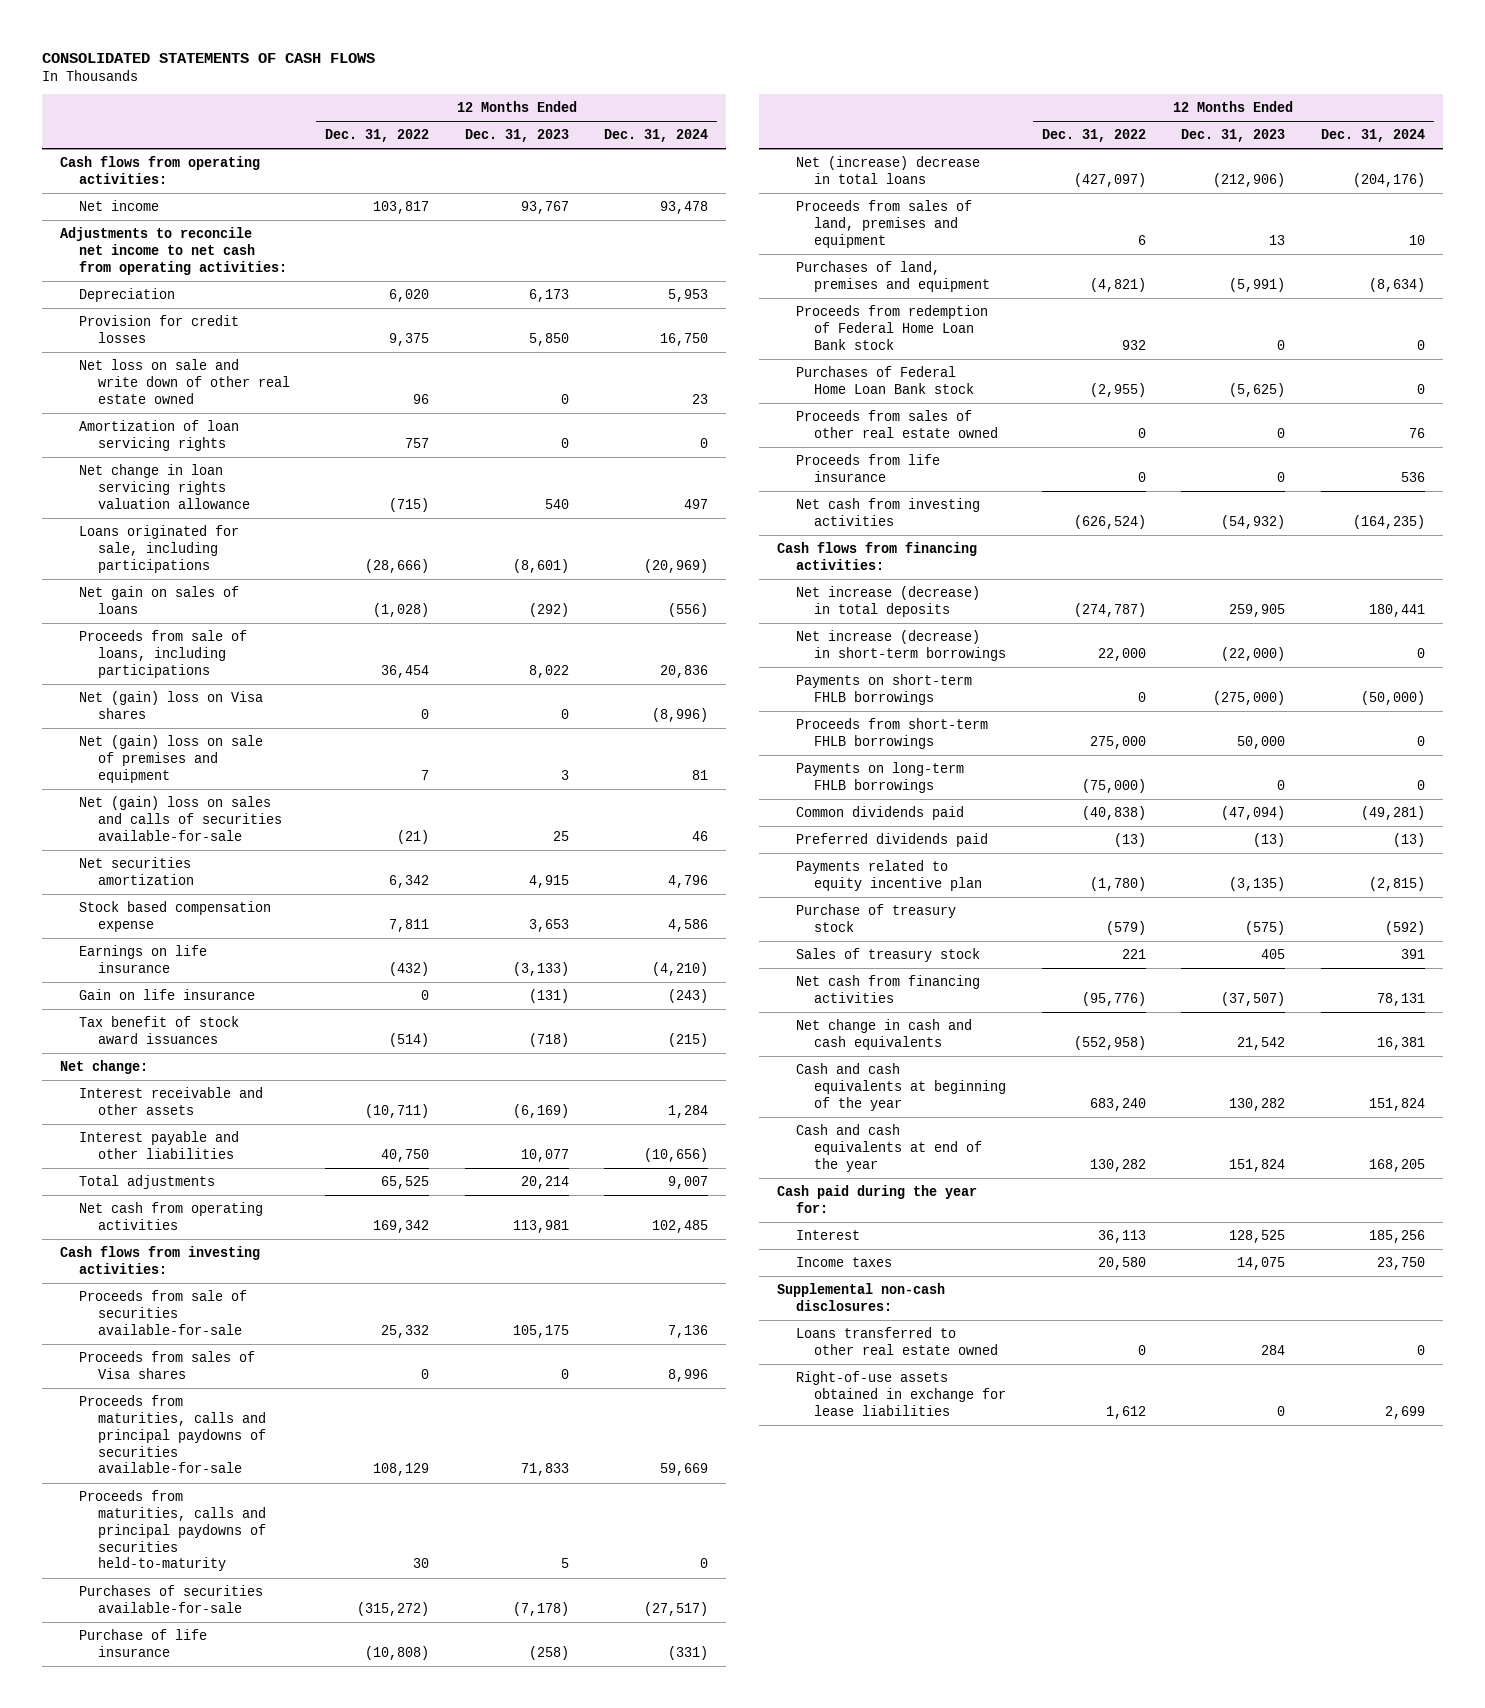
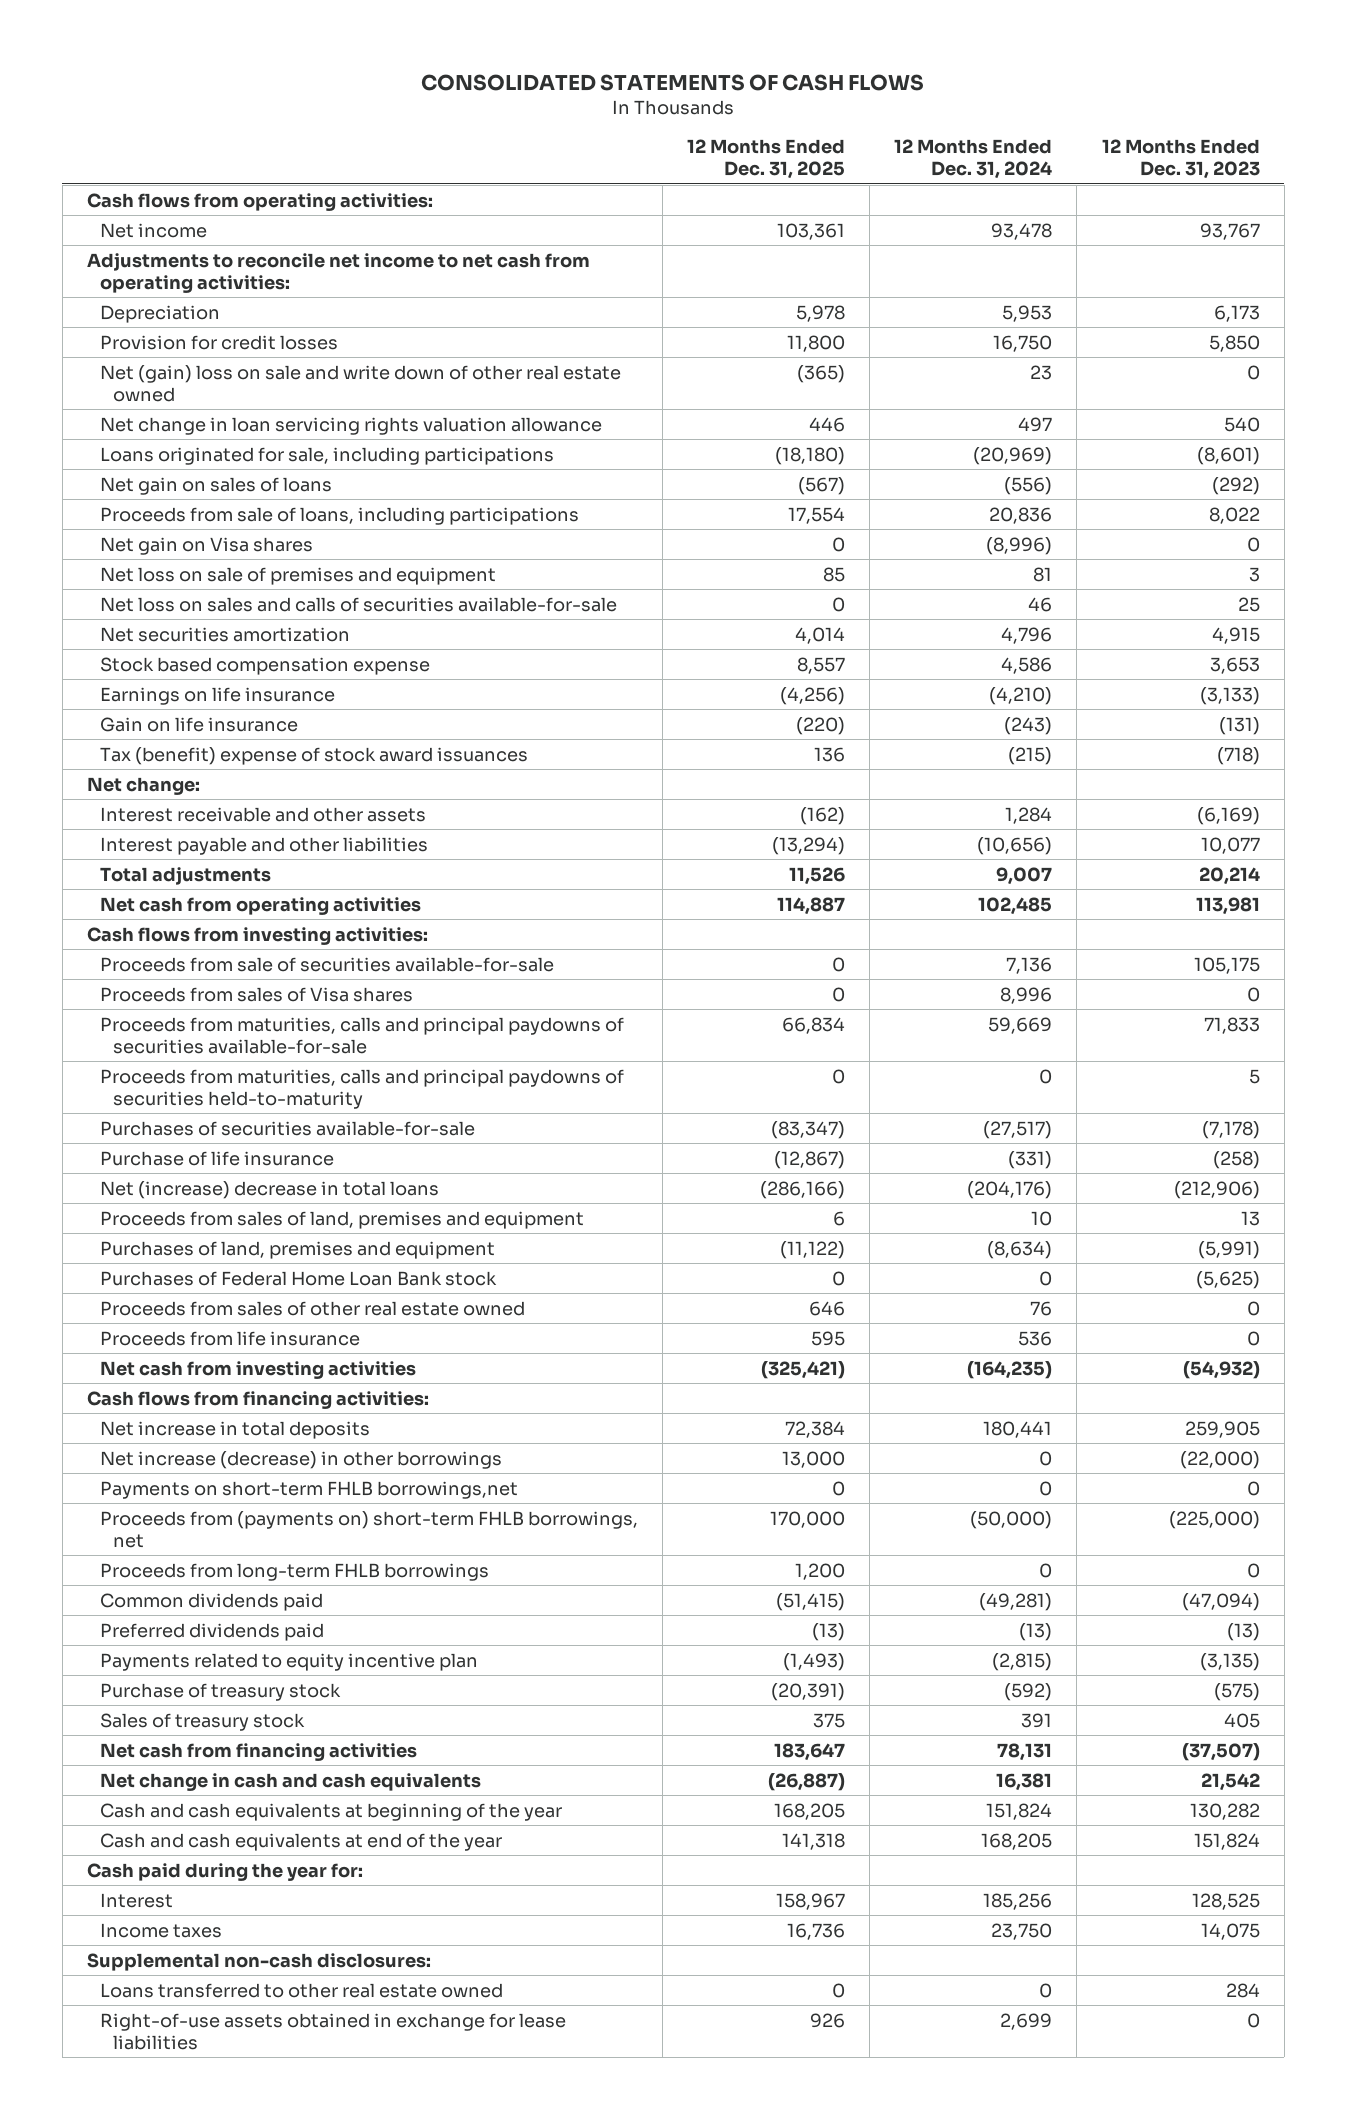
- | 12 Months Ended Dec. 31, 2022 | 12 Months Ended Dec. 31, 2023 | 12 Months Ended Dec. 31, 2024
+ | 12 Months Ended Dec. 31, 2025 | 12 Months Ended Dec. 31, 2024 | 12 Months Ended Dec. 31, 2023
- Net loss on sale and write down of other real estate owned | 96 | 0 | 23
- Amortization of loan servicing rights | 757 | 0 | 0
+ Net (gain) loss on sale and write down of other real estate owned | (365) | 23 | 0
- Net (gain) loss on Visa shares | 0 | 0 | (8,996)
- Net (gain) loss on sale of premises and equipment | 7 | 3 | 81
- Net (gain) loss on sales and calls of securities available-for-sale | (21) | 25 | 46
+ Net gain on Visa shares | 0 | (8,996) | 0
+ Net loss on sale of premises and equipment | 85 | 81 | 3
+ Net loss on sales and calls of securities available-for-sale | 0 | 46 | 25
- Tax benefit of stock award issuances | (514) | (718) | (215)
+ Tax (benefit) expense of stock award issuances | 136 | (215) | (718)
- Proceeds from redemption of Federal Home Loan Bank stock | 932 | 0 | 0
- Net increase (decrease) in total deposits | (274,787) | 259,905 | 180,441
- Net increase (decrease) in short-term borrowings | 22,000 | (22,000) | 0
- Payments on short-term FHLB borrowings | 0 | (275,000) | (50,000)
- Proceeds from short-term FHLB borrowings | 275,000 | 50,000 | 0
- Payments on long-term FHLB borrowings | (75,000) | 0 | 0
+ Net increase in total deposits | 72,384 | 180,441 | 259,905
+ Net increase (decrease) in other borrowings | 13,000 | 0 | (22,000)
+ Payments on short-term FHLB borrowings,net | 0 | 0 | 0
+ Proceeds from (payments on) short-term FHLB borrowings, net | 170,000 | (50,000) | (225,000)
+ Proceeds from long-term FHLB borrowings | 1,200 | 0 | 0

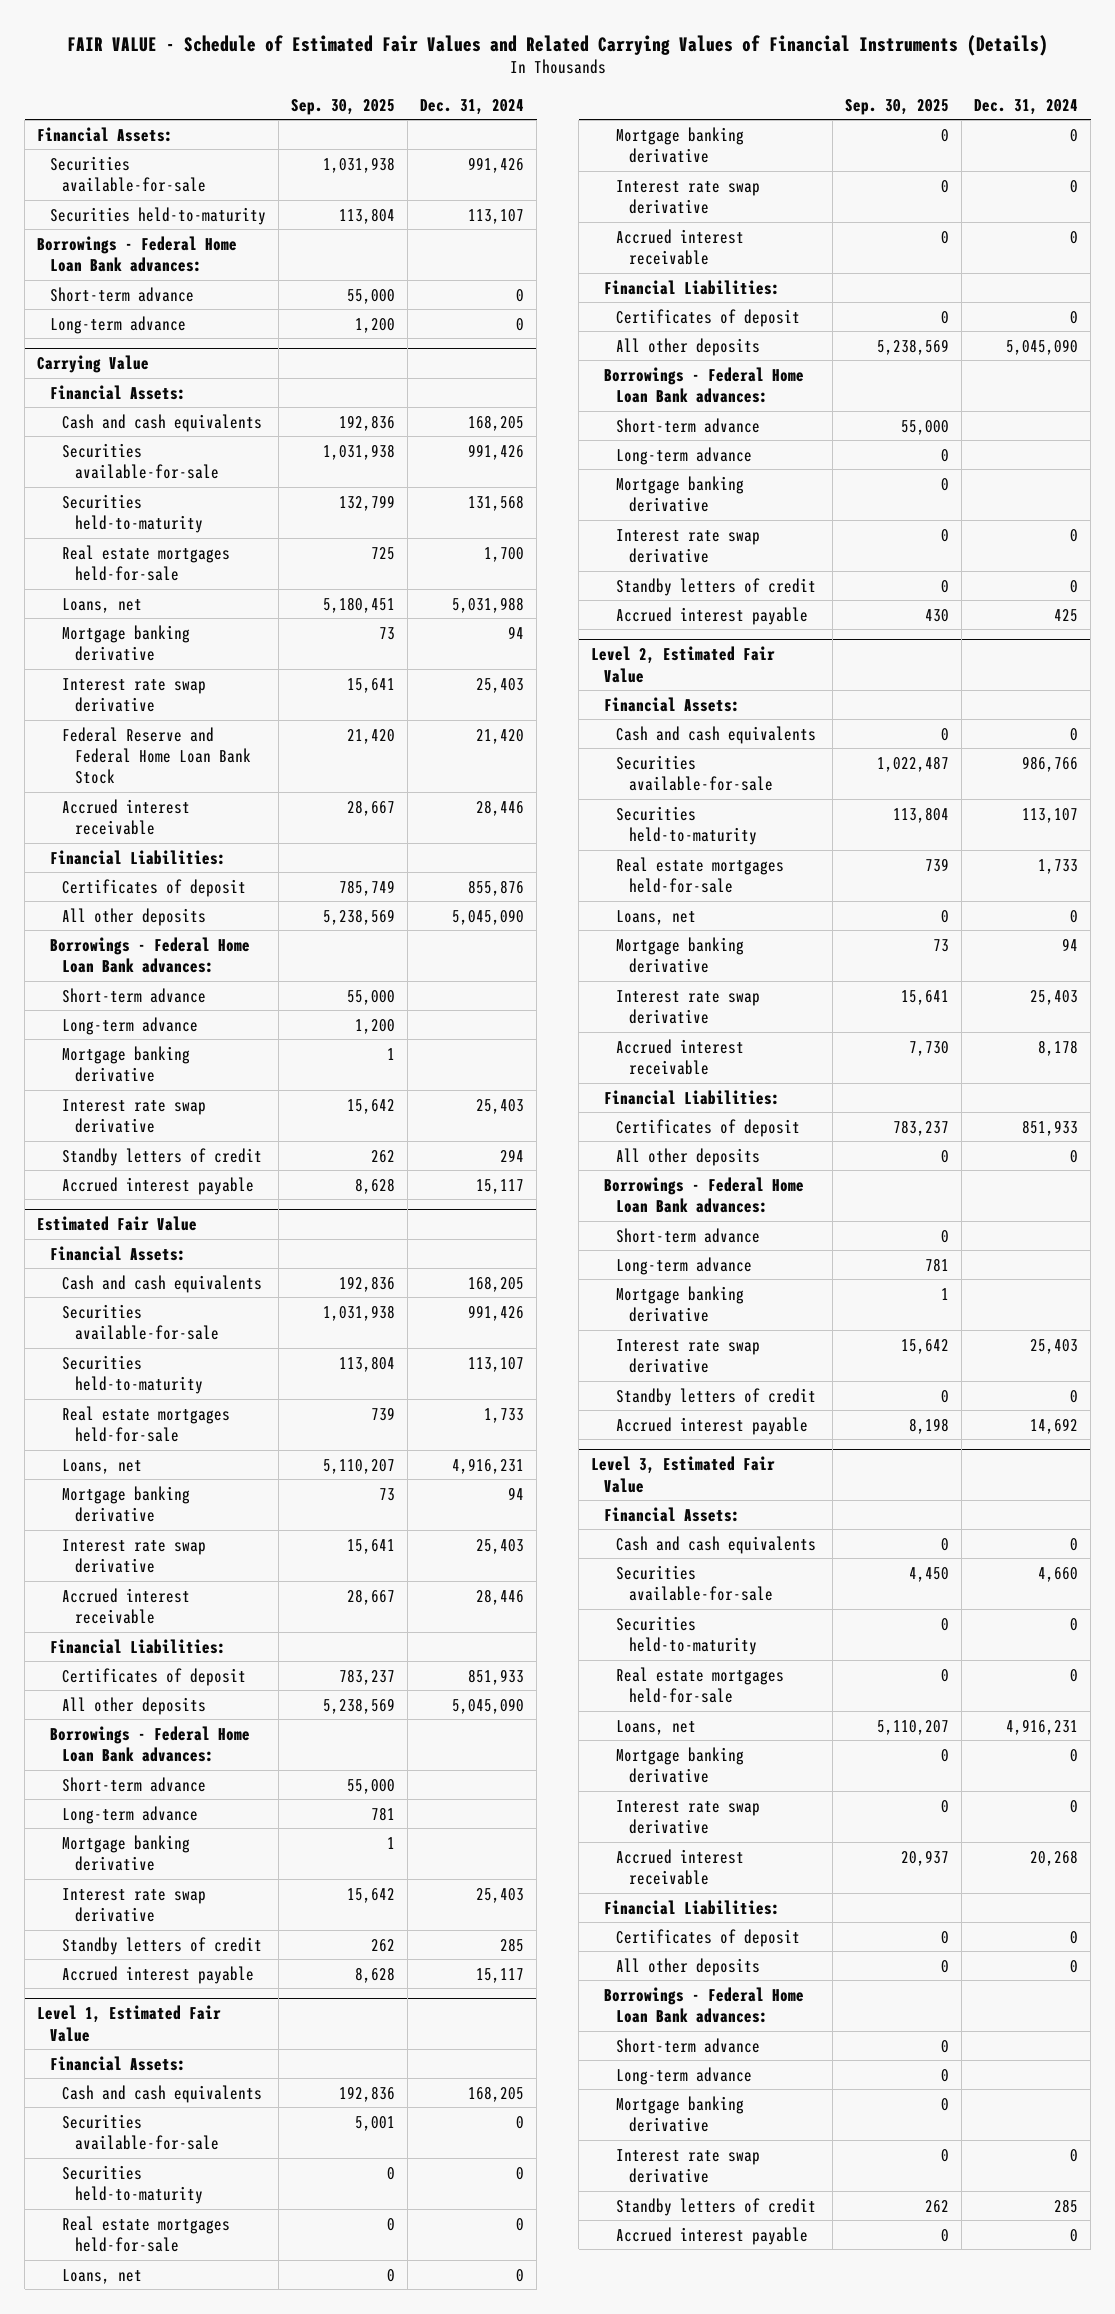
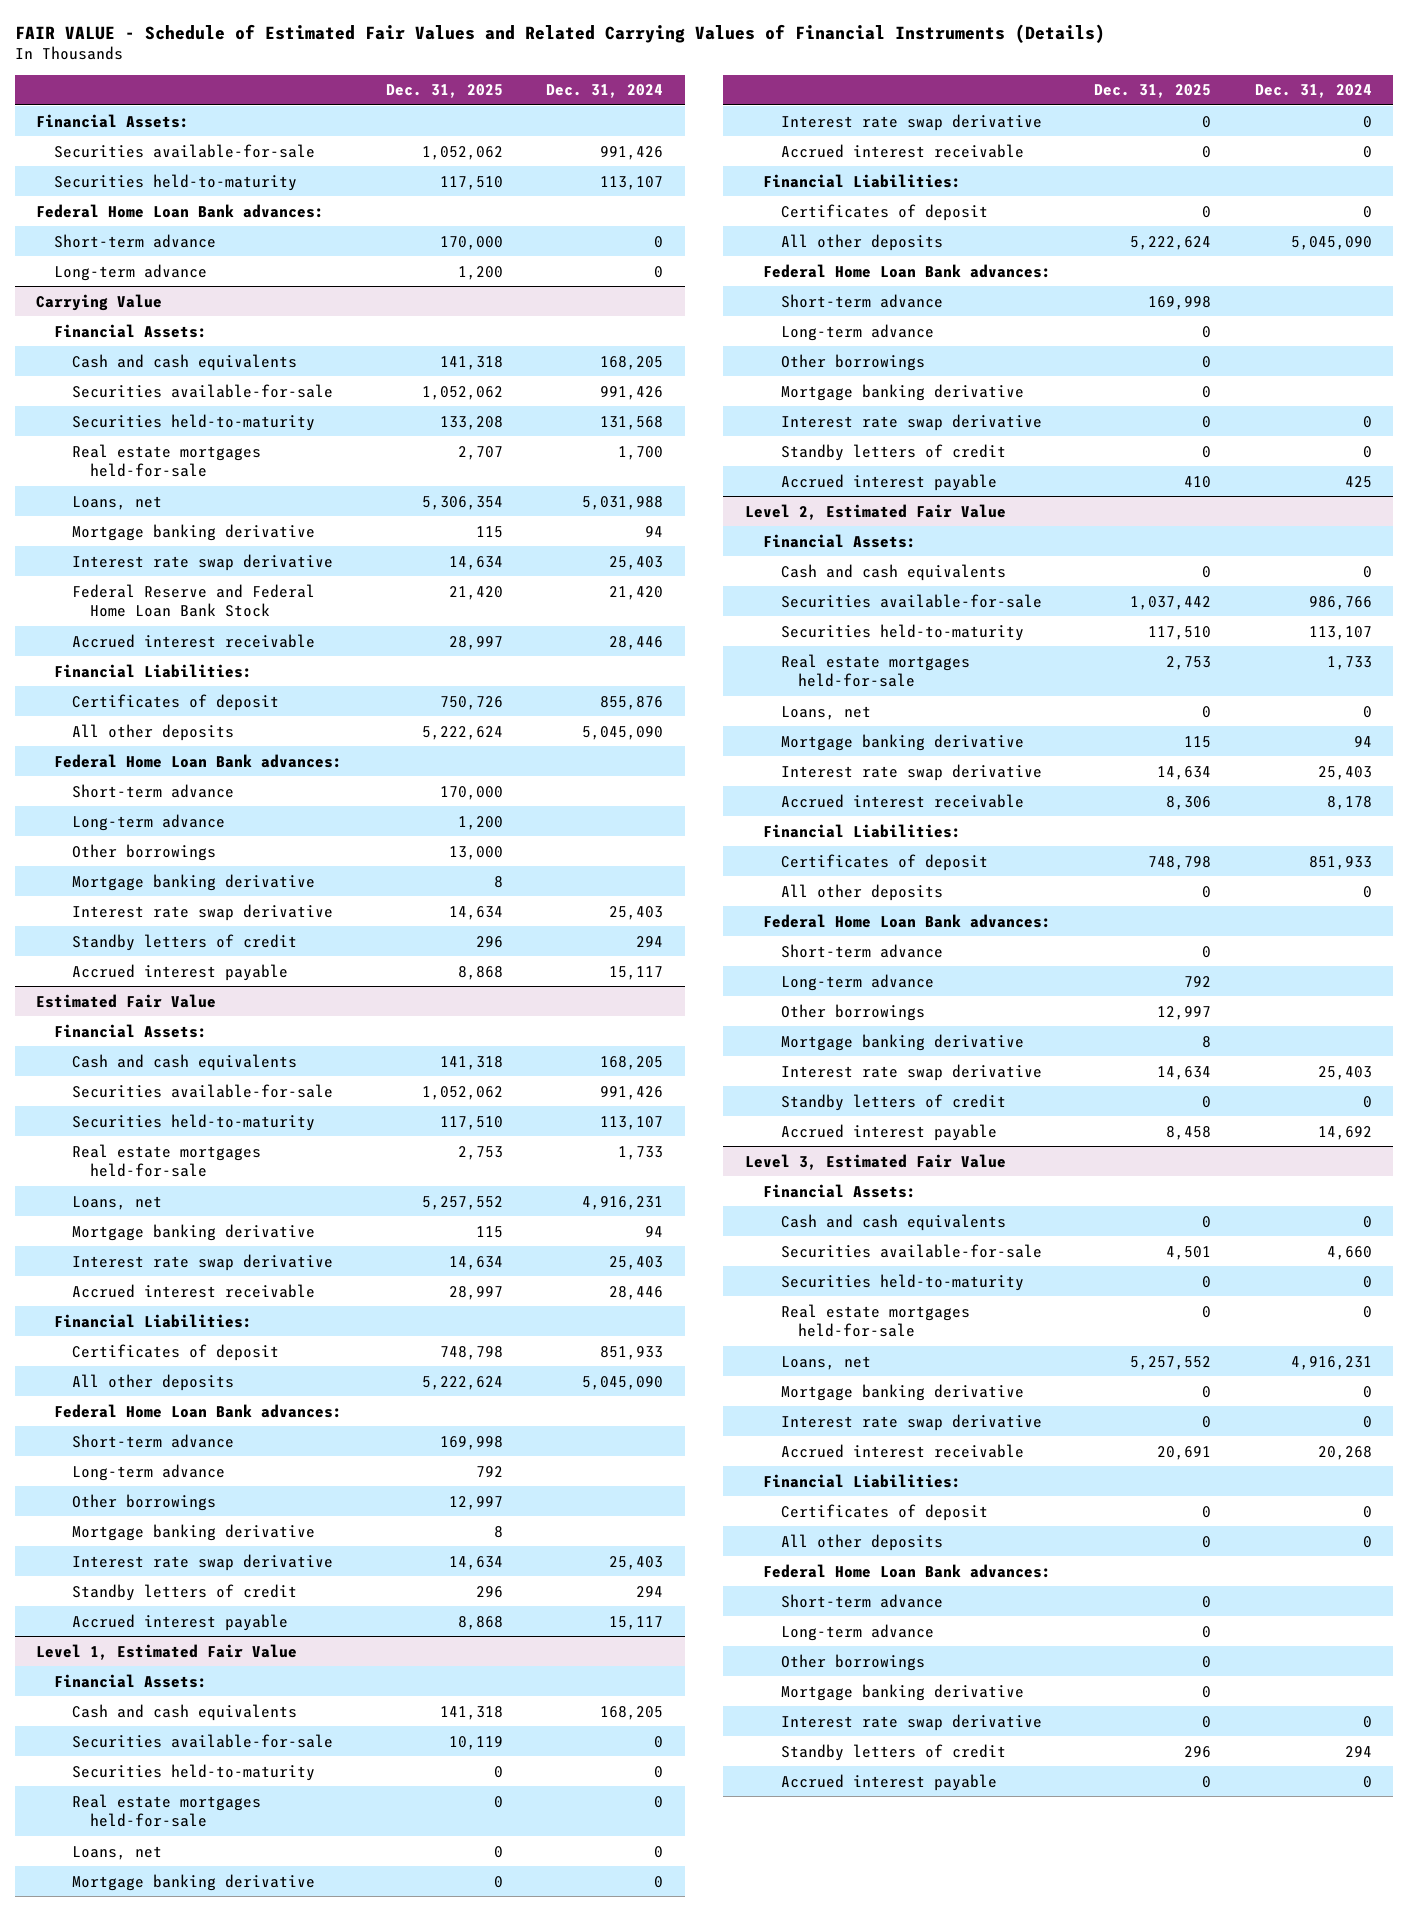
- | Sep. 30, 2025 | Dec. 31, 2024
+ | Dec. 31, 2025 | Dec. 31, 2024
- Borrowings - Federal Home Loan Bank advances:
+ Federal Home Loan Bank advances:
@ Carrying Value
- Borrowings - Federal Home Loan Bank advances:
+ Federal Home Loan Bank advances:
+ Other borrowings | 13,000 |
@ Estimated Fair Value
- Borrowings - Federal Home Loan Bank advances:
+ Federal Home Loan Bank advances:
+ Other borrowings | 12,997 |
- Standby letters of credit | 262 | 285
+ Standby letters of credit | 296 | 294
@ Level 1, Estimated Fair Value
- Borrowings - Federal Home Loan Bank advances:
+ Federal Home Loan Bank advances:
+ Other borrowings | 0 |
@ Level 2, Estimated Fair Value
- Borrowings - Federal Home Loan Bank advances:
+ Federal Home Loan Bank advances:
+ Other borrowings | 12,997 |
@ Level 3, Estimated Fair Value
- Borrowings - Federal Home Loan Bank advances:
+ Federal Home Loan Bank advances:
+ Other borrowings | 0 |
- Standby letters of credit | 262 | 285
+ Standby letters of credit | 296 | 294

